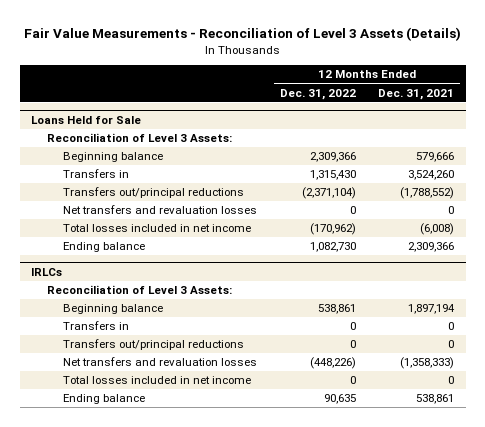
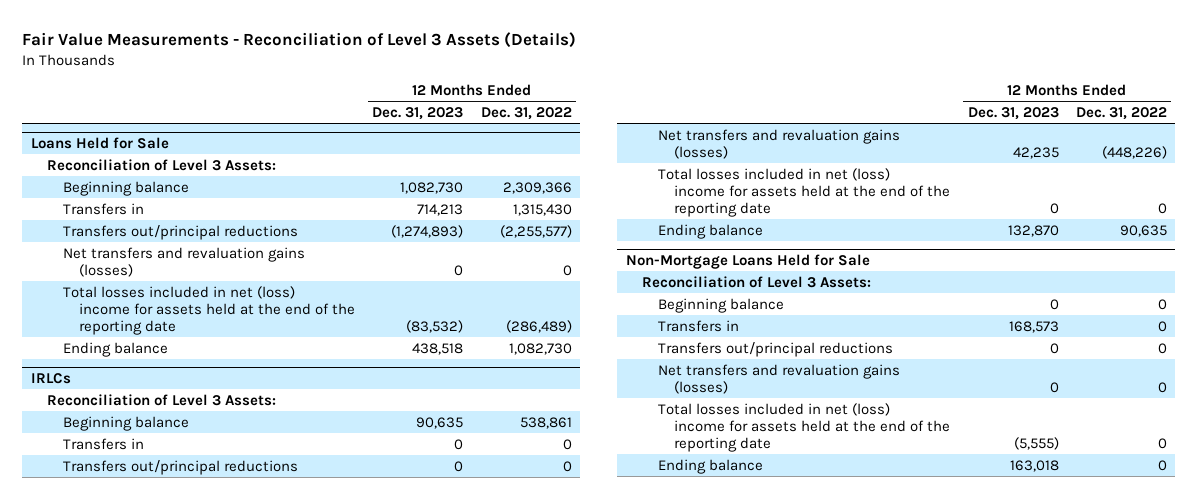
- | 12 Months Ended Dec. 31, 2022 | 12 Months Ended Dec. 31, 2021
+ | 12 Months Ended Dec. 31, 2023 | 12 Months Ended Dec. 31, 2022
@ Loans Held for Sale
- Transfers out/principal reductions | (2,371,104) | (1,788,552)
- Net transfers and revaluation losses | 0 | 0
- Total losses included in net income | (170,962) | (6,008)
+ Transfers out/principal reductions | (1,274,893) | (2,255,577)
+ Net transfers and revaluation gains (losses) | 0 | 0
+ Total losses included in net (loss) income for assets held at the end of the reporting date | (83,532) | (286,489)
@ IRLCs
- Net transfers and revaluation losses | (448,226) | (1,358,333)
- Total losses included in net income | 0 | 0
+ Net transfers and revaluation gains (losses) | 42,235 | (448,226)
+ Total losses included in net (loss) income for assets held at the end of the reporting date | 0 | 0
+ Non-Mortgage Loans Held for Sale
+ Reconciliation of Level 3 Assets:
+ Beginning balance | 0 | 0
+ Transfers in | 168,573 | 0
+ Transfers out/principal reductions | 0 | 0
+ Net transfers and revaluation gains (losses) | 0 | 0
+ Total losses included in net (loss) income for assets held at the end of the reporting date | (5,555) | 0
+ Ending balance | 163,018 | 0

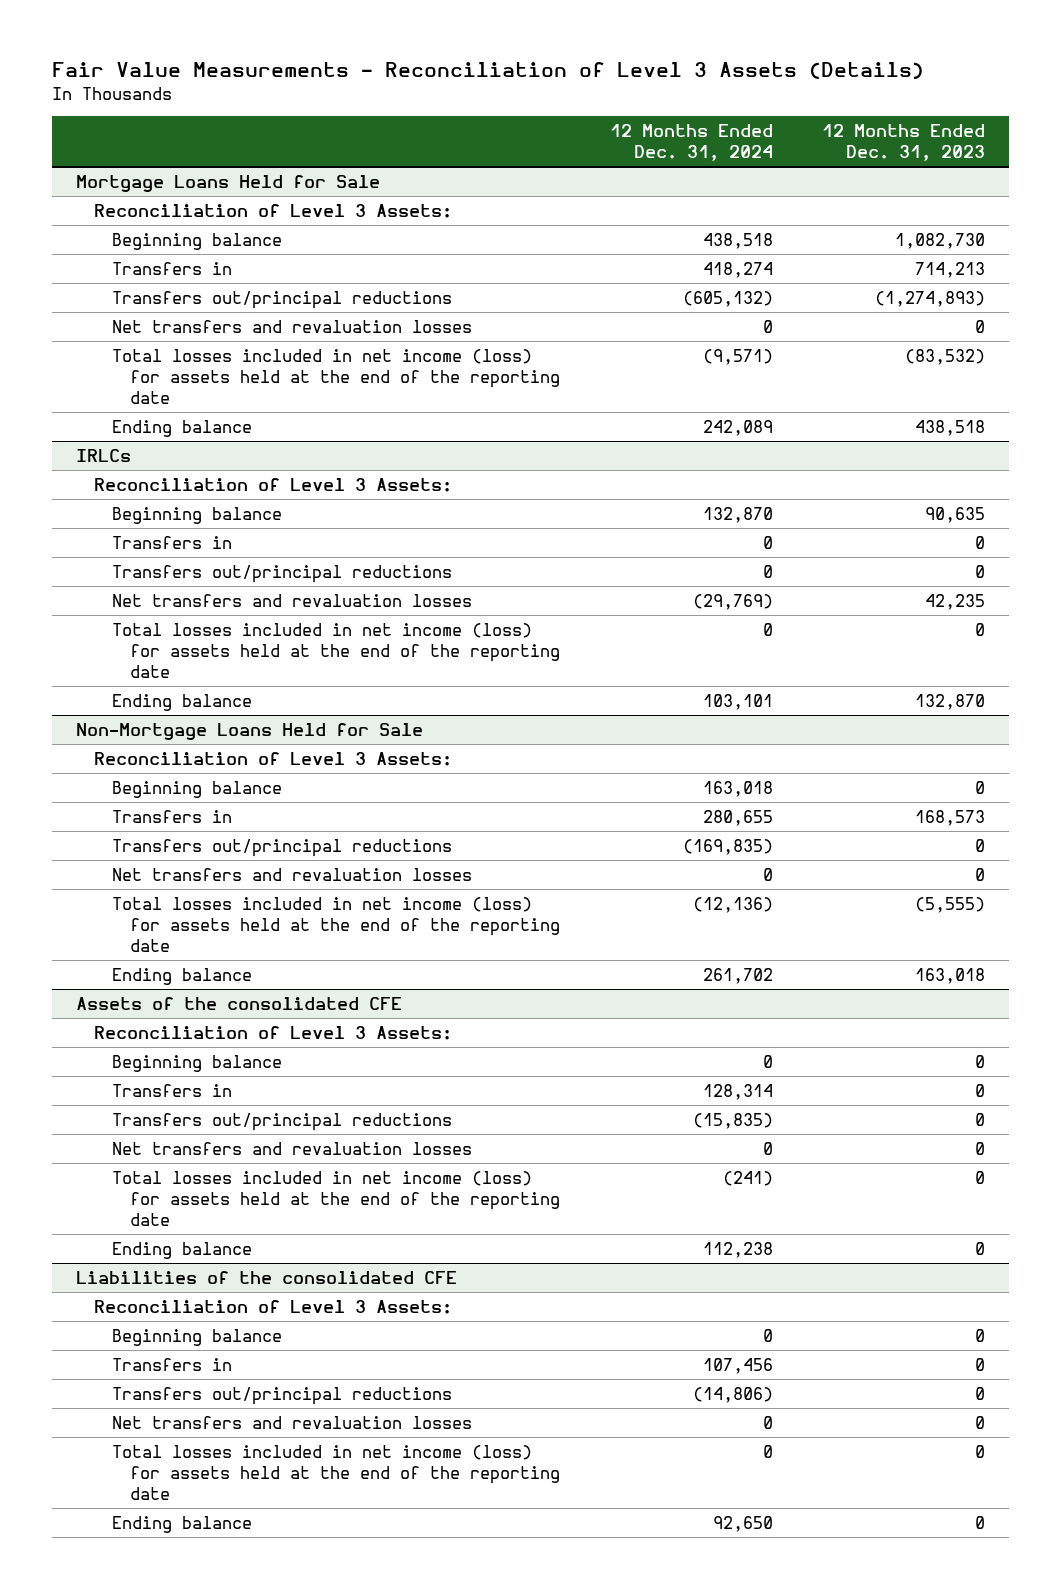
- | 12 Months Ended Dec. 31, 2023 | 12 Months Ended Dec. 31, 2022
+ | 12 Months Ended Dec. 31, 2024 | 12 Months Ended Dec. 31, 2023
- Loans Held for Sale
+ Mortgage Loans Held for Sale
- Net transfers and revaluation gains (losses) | 0 | 0
- Total losses included in net (loss) income for assets held at the end of the reporting date | (83,532) | (286,489)
+ Net transfers and revaluation losses | 0 | 0
+ Total losses included in net income (loss) for assets held at the end of the reporting date | (9,571) | (83,532)
@ IRLCs
- Net transfers and revaluation gains (losses) | 42,235 | (448,226)
- Total losses included in net (loss) income for assets held at the end of the reporting date | 0 | 0
+ Net transfers and revaluation losses | (29,769) | 42,235
+ Total losses included in net income (loss) for assets held at the end of the reporting date | 0 | 0
@ Non-Mortgage Loans Held for Sale
- Net transfers and revaluation gains (losses) | 0 | 0
- Total losses included in net (loss) income for assets held at the end of the reporting date | (5,555) | 0
+ Net transfers and revaluation losses | 0 | 0
+ Total losses included in net income (loss) for assets held at the end of the reporting date | (12,136) | (5,555)
+ Assets of the consolidated CFE
+ Reconciliation of Level 3 Assets:
+ Beginning balance | 0 | 0
+ Transfers in | 128,314 | 0
+ Transfers out/principal reductions | (15,835) | 0
+ Net transfers and revaluation losses | 0 | 0
+ Total losses included in net income (loss) for assets held at the end of the reporting date | (241) | 0
+ Ending balance | 112,238 | 0
+ Liabilities of the consolidated CFE
+ Reconciliation of Level 3 Assets:
+ Beginning balance | 0 | 0
+ Transfers in | 107,456 | 0
+ Transfers out/principal reductions | (14,806) | 0
+ Net transfers and revaluation losses | 0 | 0
+ Total losses included in net income (loss) for assets held at the end of the reporting date | 0 | 0
+ Ending balance | 92,650 | 0

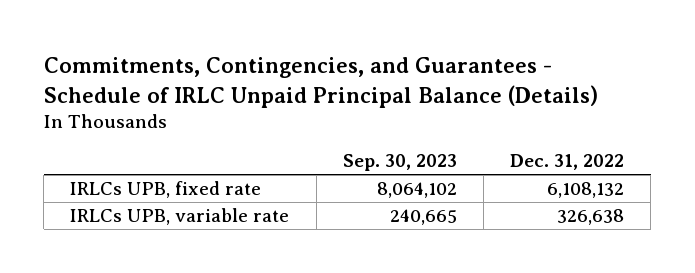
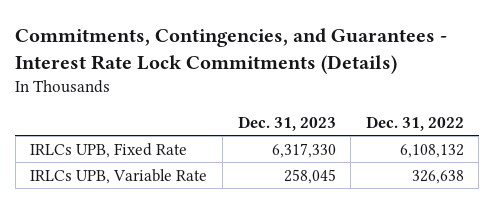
- Commitments, Contingencies, and Guarantees - Schedule of IRLC Unpaid Principal Balance (Details)
+ Commitments, Contingencies, and Guarantees - Interest Rate Lock Commitments (Details)
- | Sep. 30, 2023 | Dec. 31, 2022
+ | Dec. 31, 2023 | Dec. 31, 2022
- IRLCs UPB, fixed rate | 8,064,102 | 6,108,132
- IRLCs UPB, variable rate | 240,665 | 326,638
+ IRLCs UPB, Fixed Rate | 6,317,330 | 6,108,132
+ IRLCs UPB, Variable Rate | 258,045 | 326,638

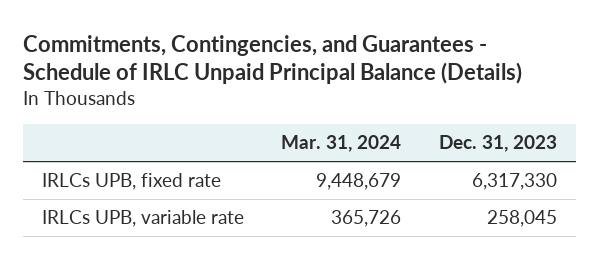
- Commitments, Contingencies, and Guarantees - Interest Rate Lock Commitments (Details)
+ Commitments, Contingencies, and Guarantees - Schedule of IRLC Unpaid Principal Balance (Details)
- | Dec. 31, 2023 | Dec. 31, 2022
+ | Mar. 31, 2024 | Dec. 31, 2023
- IRLCs UPB, Fixed Rate | 6,317,330 | 6,108,132
- IRLCs UPB, Variable Rate | 258,045 | 326,638
+ IRLCs UPB, fixed rate | 9,448,679 | 6,317,330
+ IRLCs UPB, variable rate | 365,726 | 258,045

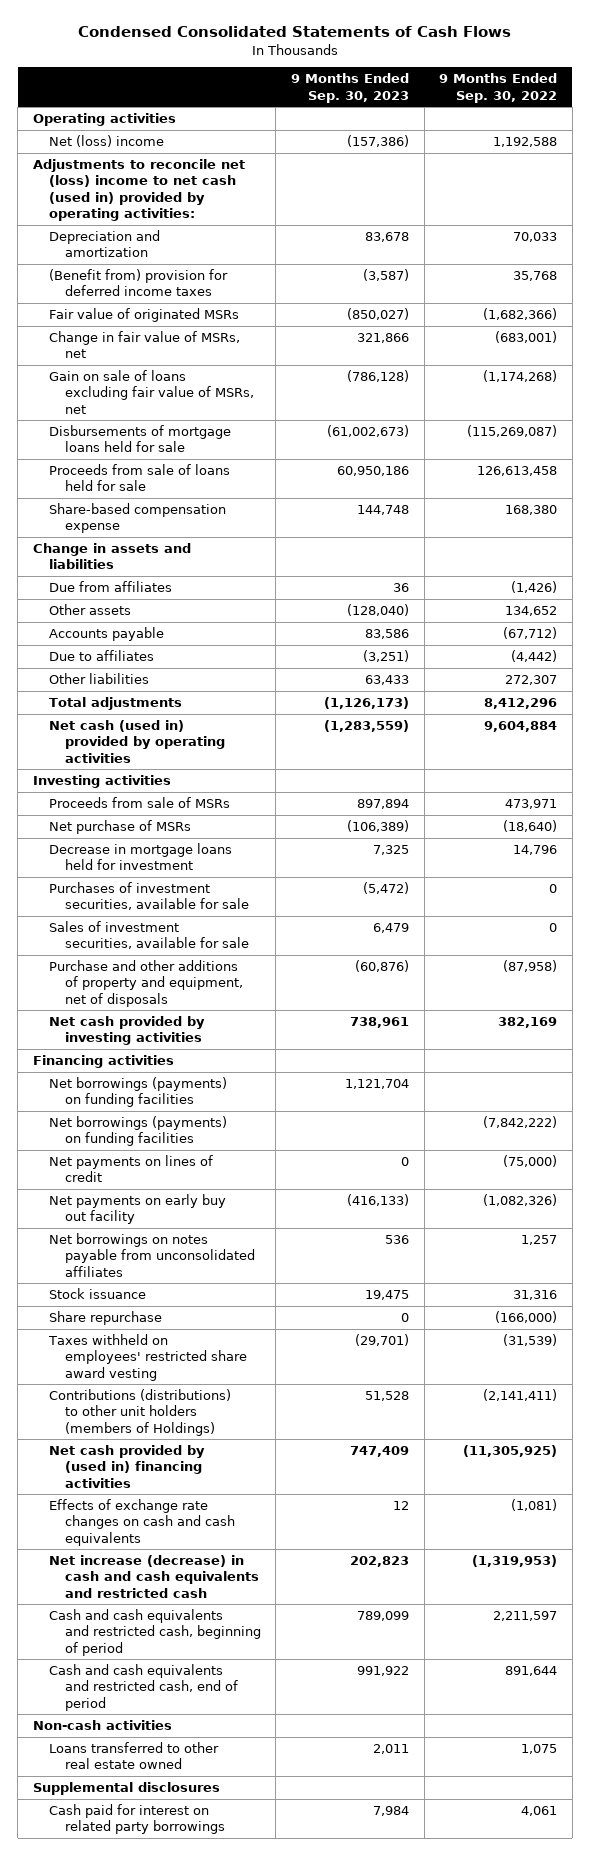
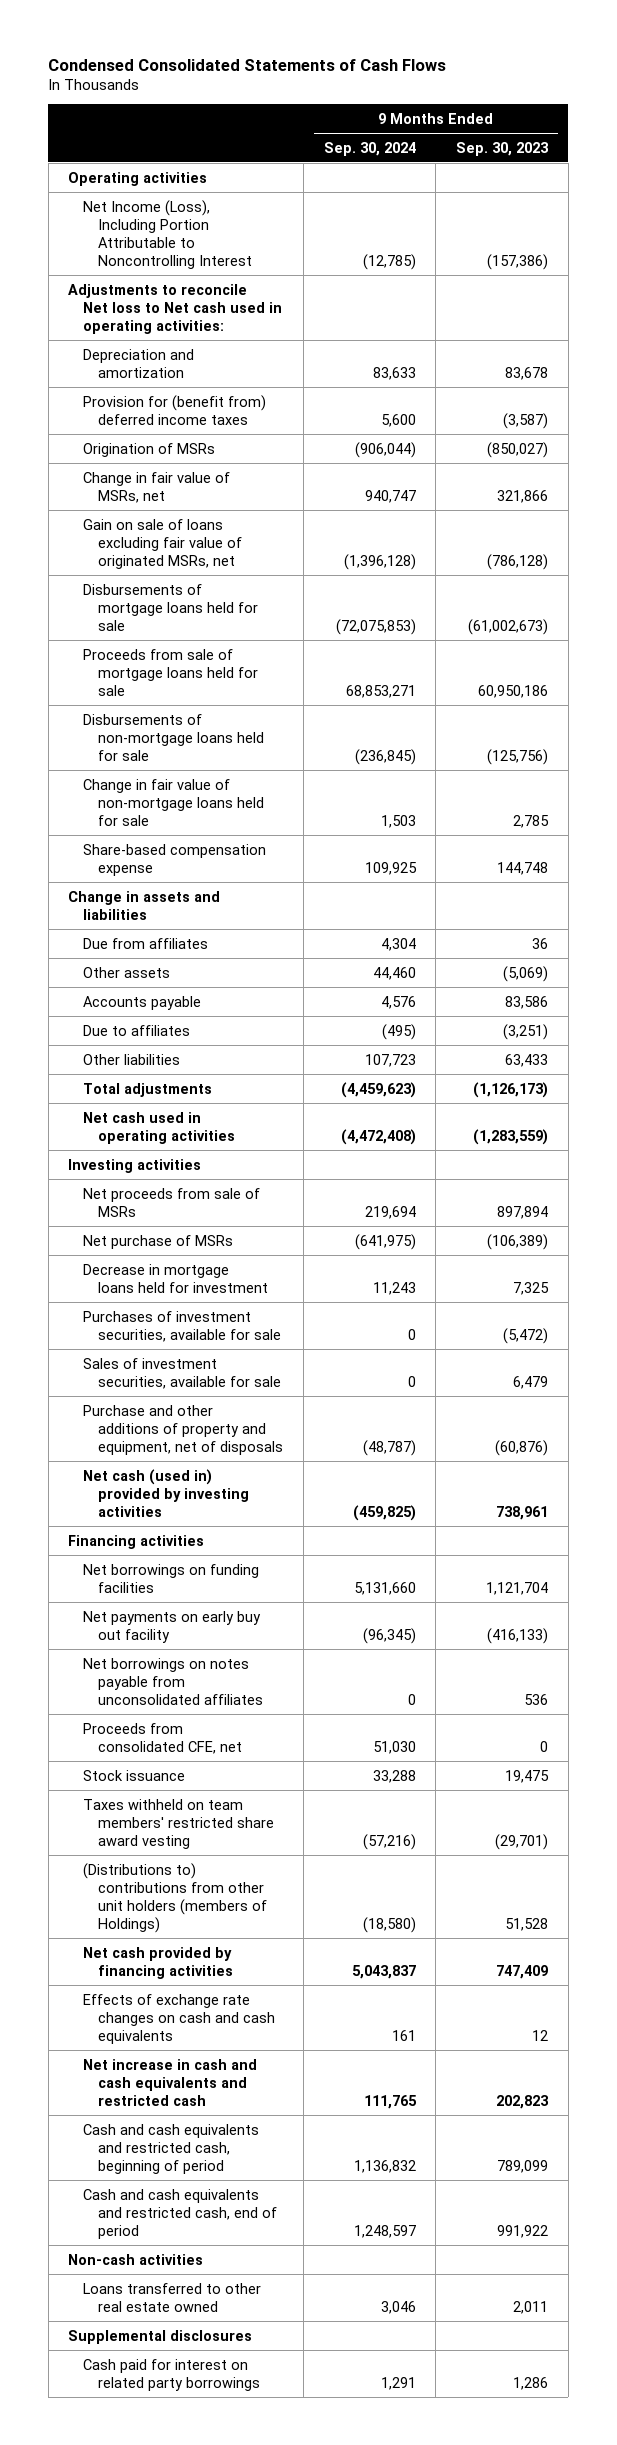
- | 9 Months Ended Sep. 30, 2023 | 9 Months Ended Sep. 30, 2022
+ | 9 Months Ended Sep. 30, 2024 | 9 Months Ended Sep. 30, 2023
- Net (loss) income | (157,386) | 1,192,588
- Adjustments to reconcile net (loss) income to net cash (used in) provided by operating activities:
+ Net Income (Loss), Including Portion Attributable to Noncontrolling Interest | (12,785) | (157,386)
+ Adjustments to reconcile Net loss to Net cash used in operating activities:
- (Benefit from) provision for deferred income taxes | (3,587) | 35,768
- Fair value of originated MSRs | (850,027) | (1,682,366)
+ Provision for (benefit from) deferred income taxes | 5,600 | (3,587)
+ Origination of MSRs | (906,044) | (850,027)
- Gain on sale of loans excluding fair value of MSRs, net | (786,128) | (1,174,268)
+ Gain on sale of loans excluding fair value of originated MSRs, net | (1,396,128) | (786,128)
- Proceeds from sale of loans held for sale | 60,950,186 | 126,613,458
+ Proceeds from sale of mortgage loans held for sale | 68,853,271 | 60,950,186
+ Disbursements of non-mortgage loans held for sale | (236,845) | (125,756)
+ Change in fair value of non-mortgage loans held for sale | 1,503 | 2,785
- Other assets | (128,040) | 134,652
+ Other assets | 44,460 | (5,069)
- Net cash (used in) provided by operating activities | (1,283,559) | 9,604,884
+ Net cash used in operating activities | (4,472,408) | (1,283,559)
- Proceeds from sale of MSRs | 897,894 | 473,971
+ Net proceeds from sale of MSRs | 219,694 | 897,894
- Net cash provided by investing activities | 738,961 | 382,169
+ Net cash (used in) provided by investing activities | (459,825) | 738,961
- Net borrowings (payments) on funding facilities | 1,121,704 |
- Net borrowings (payments) on funding facilities | | (7,842,222)
- Net payments on lines of credit | 0 | (75,000)
+ Net borrowings on funding facilities | 5,131,660 | 1,121,704
+ Proceeds from consolidated CFE, net | 51,030 | 0
- Share repurchase | 0 | (166,000)
- Taxes withheld on employees' restricted share award vesting | (29,701) | (31,539)
- Contributions (distributions) to other unit holders (members of Holdings) | 51,528 | (2,141,411)
- Net cash provided by (used in) financing activities | 747,409 | (11,305,925)
+ Taxes withheld on team members' restricted share award vesting | (57,216) | (29,701)
+ (Distributions to) contributions from other unit holders (members of Holdings) | (18,580) | 51,528
+ Net cash provided by financing activities | 5,043,837 | 747,409
- Net increase (decrease) in cash and cash equivalents and restricted cash | 202,823 | (1,319,953)
+ Net increase in cash and cash equivalents and restricted cash | 111,765 | 202,823
- Cash paid for interest on related party borrowings | 7,984 | 4,061
+ Cash paid for interest on related party borrowings | 1,291 | 1,286

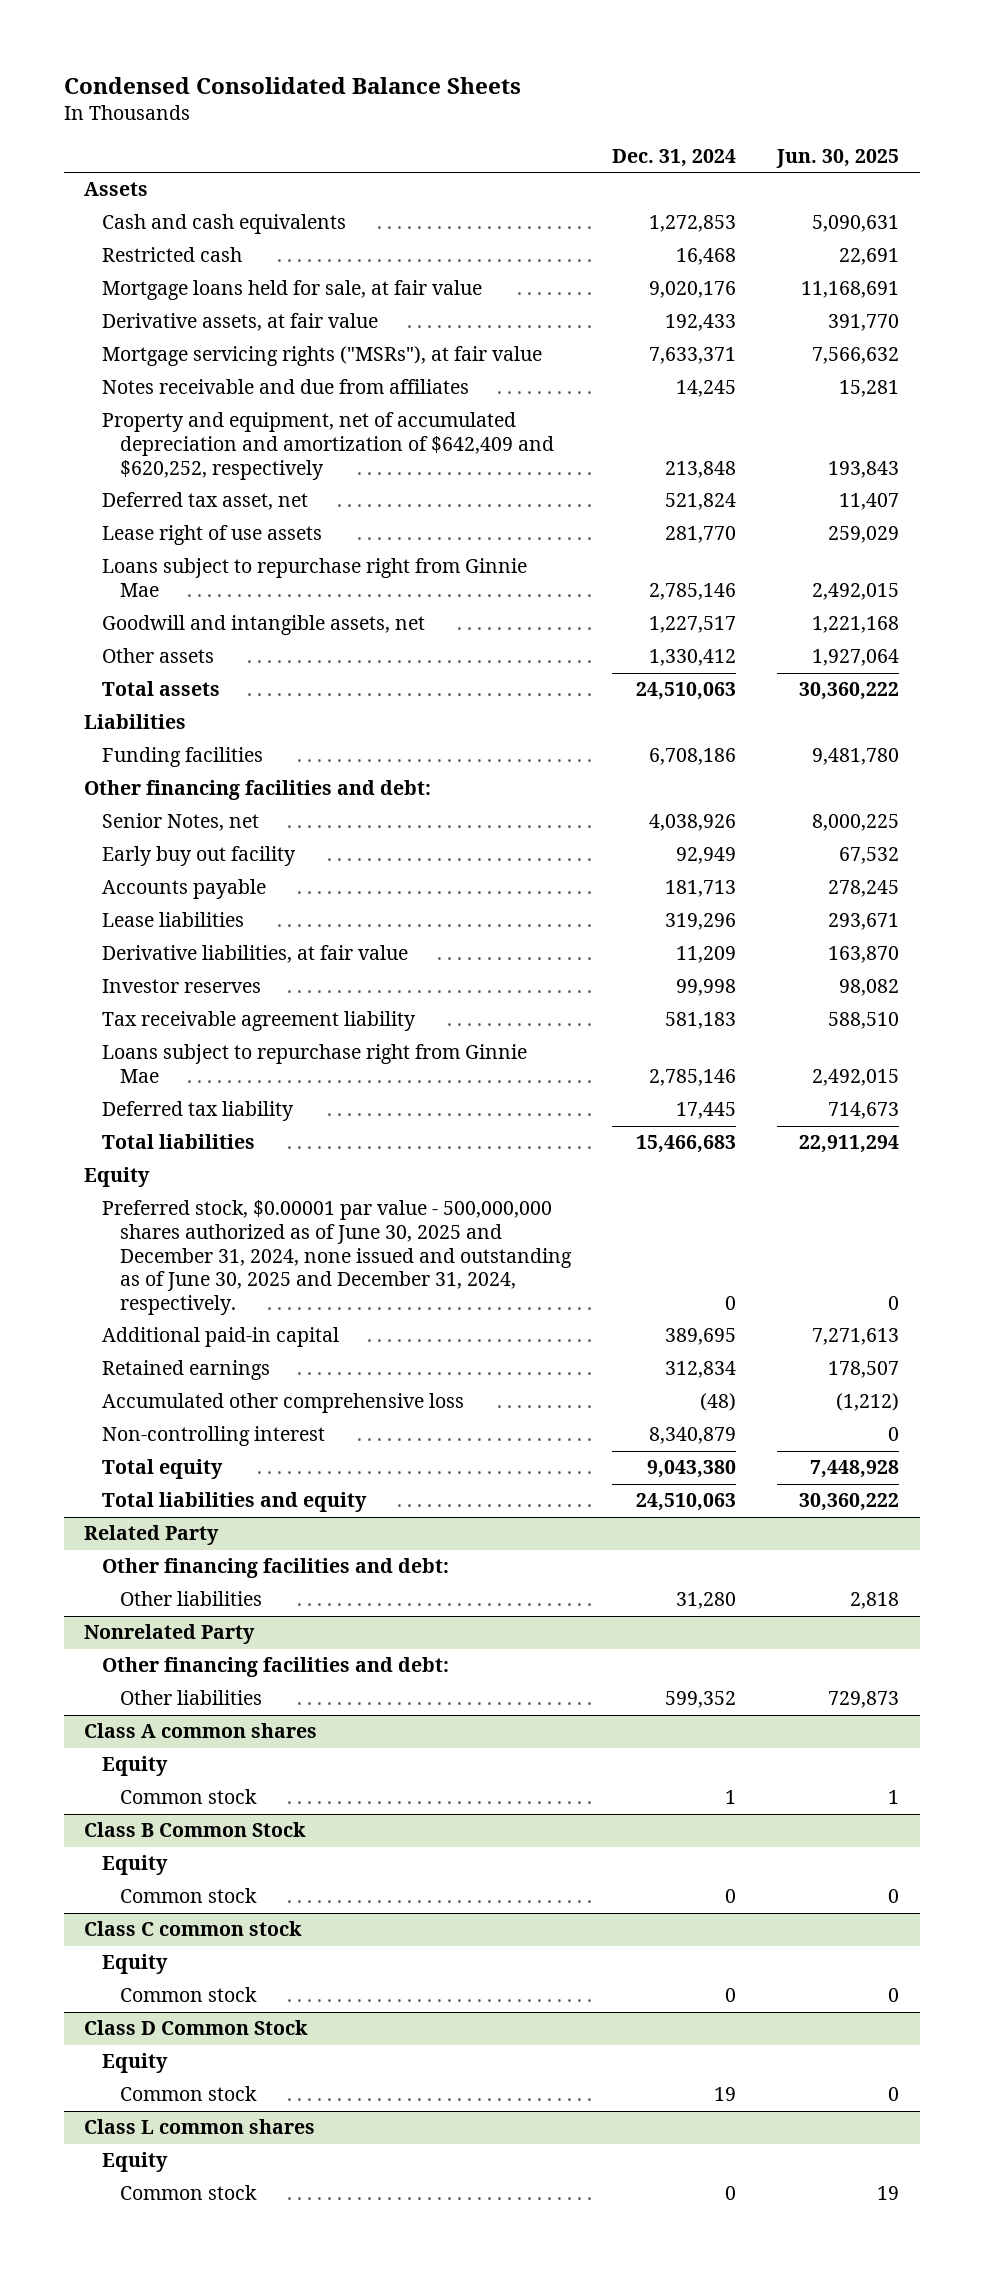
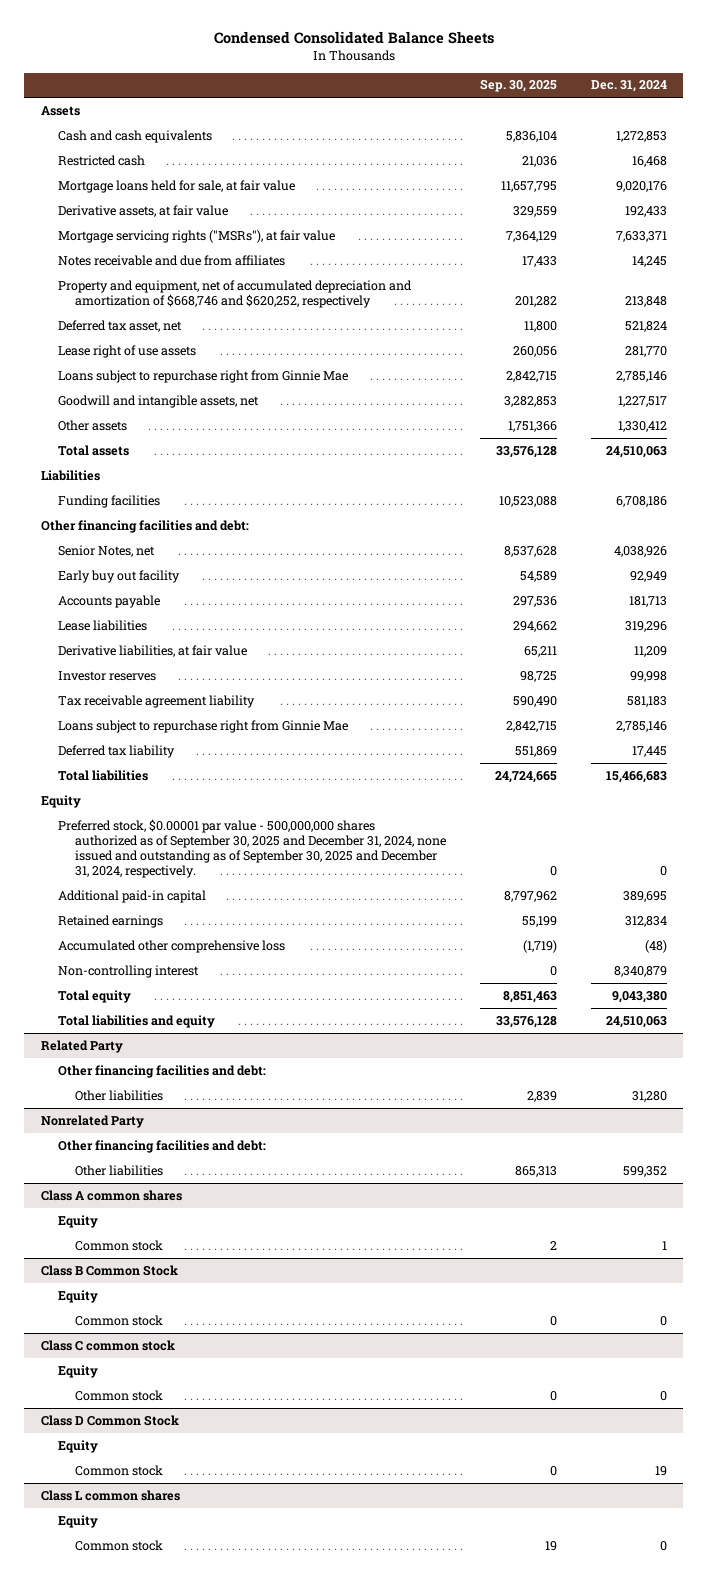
- | Dec. 31, 2024 | Jun. 30, 2025
+ | Sep. 30, 2025 | Dec. 31, 2024
- Property and equipment, net of accumulated depreciation and amortization of $642,409 and $620,252, respectively | 213,848 | 193,843
+ Property and equipment, net of accumulated depreciation and amortization of $668,746 and $620,252, respectively | 201,282 | 213,848
- Preferred stock, $0.00001 par value - 500,000,000 shares authorized as of June 30, 2025 and December 31, 2024, none issued and outstanding as of June 30, 2025 and December 31, 2024, respectively. | 0 | 0
+ Preferred stock, $0.00001 par value - 500,000,000 shares authorized as of September 30, 2025 and December 31, 2024, none issued and outstanding as of September 30, 2025 and December 31, 2024, respectively. | 0 | 0

